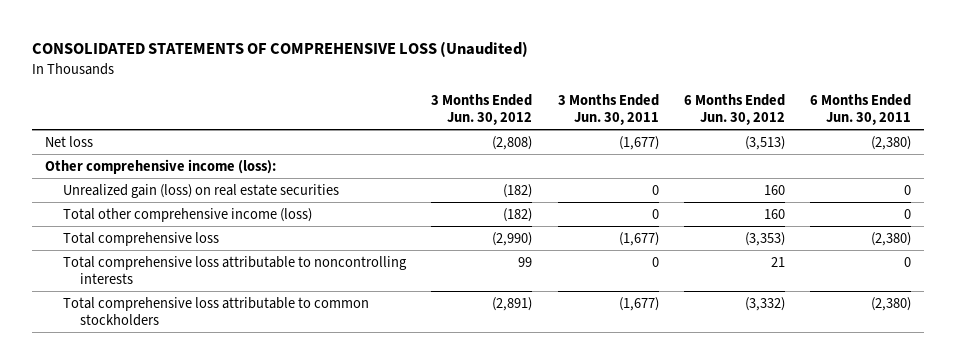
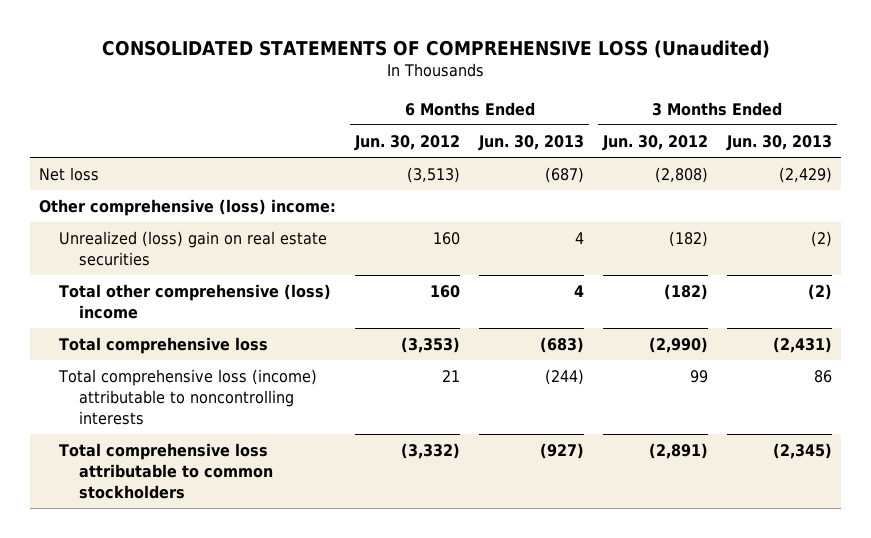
- | 3 Months Ended Jun. 30, 2012 | 3 Months Ended Jun. 30, 2011 | 6 Months Ended Jun. 30, 2012 | 6 Months Ended Jun. 30, 2011
+ | 6 Months Ended Jun. 30, 2012 | 6 Months Ended Jun. 30, 2013 | 3 Months Ended Jun. 30, 2012 | 3 Months Ended Jun. 30, 2013
- Other comprehensive income (loss):
- Unrealized gain (loss) on real estate securities | (182) | 0 | 160 | 0
- Total other comprehensive income (loss) | (182) | 0 | 160 | 0
+ Other comprehensive (loss) income:
+ Unrealized (loss) gain on real estate securities | 160 | 4 | (182) | (2)
+ Total other comprehensive (loss) income | 160 | 4 | (182) | (2)
- Total comprehensive loss attributable to noncontrolling interests | 99 | 0 | 21 | 0
+ Total comprehensive loss (income) attributable to noncontrolling interests | 21 | (244) | 99 | 86

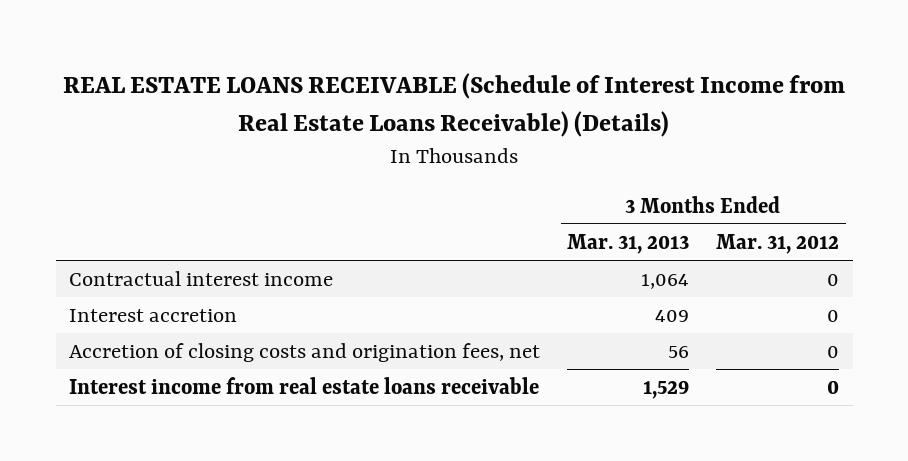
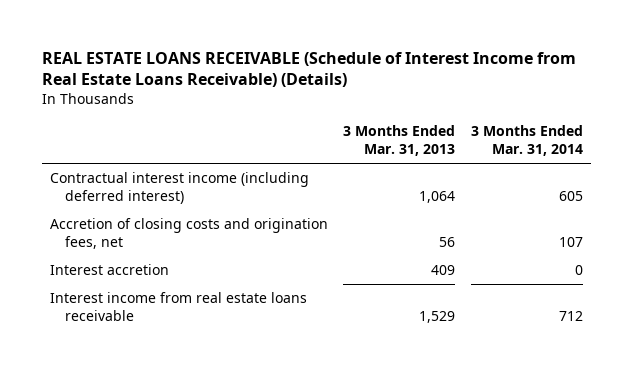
- | 3 Months Ended Mar. 31, 2013 | 3 Months Ended Mar. 31, 2012
+ | 3 Months Ended Mar. 31, 2013 | 3 Months Ended Mar. 31, 2014
- Contractual interest income | 1,064 | 0
+ Contractual interest income (including deferred interest) | 1,064 | 605
moved down: Interest accretion | 409 | 0

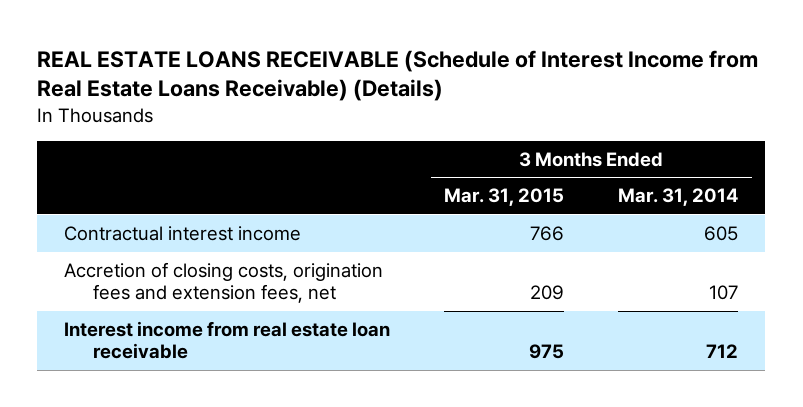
- | 3 Months Ended Mar. 31, 2013 | 3 Months Ended Mar. 31, 2014
+ | 3 Months Ended Mar. 31, 2015 | 3 Months Ended Mar. 31, 2014
- Contractual interest income (including deferred interest) | 1,064 | 605
- Accretion of closing costs and origination fees, net | 56 | 107
- Interest accretion | 409 | 0
- Interest income from real estate loans receivable | 1,529 | 712
+ Contractual interest income | 766 | 605
+ Accretion of closing costs, origination fees and extension fees, net | 209 | 107
+ Interest income from real estate loan receivable | 975 | 712

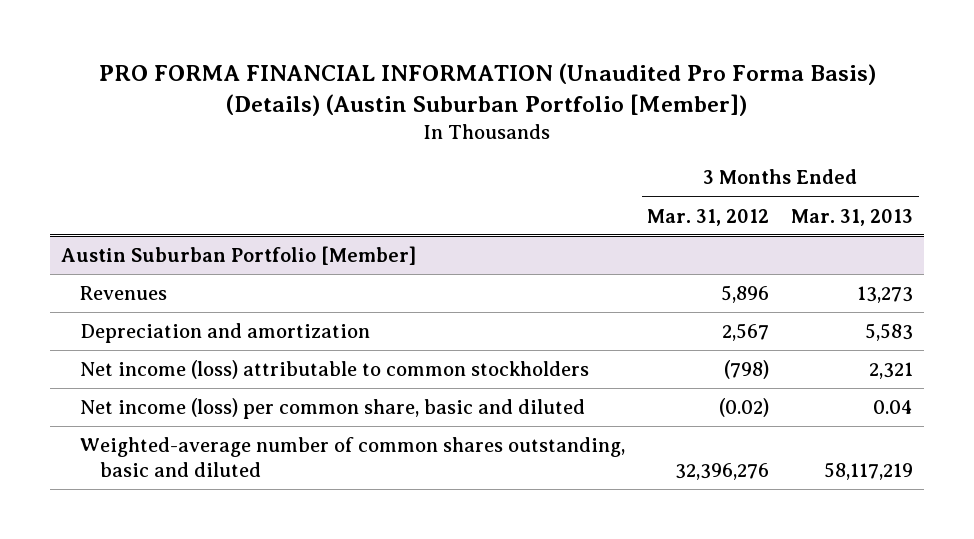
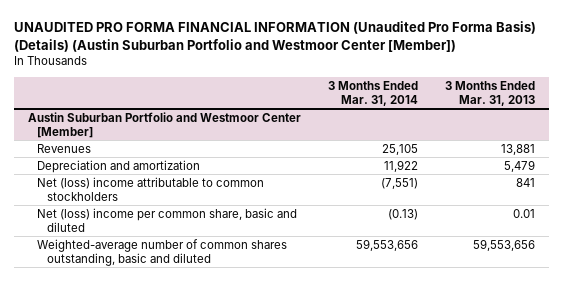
- PRO FORMA FINANCIAL INFORMATION (Unaudited Pro Forma Basis) (Details) (Austin Suburban Portfolio [Member])
+ UNAUDITED PRO FORMA FINANCIAL INFORMATION (Unaudited Pro Forma Basis) (Details) (Austin Suburban Portfolio and Westmoor Center [Member])
- | 3 Months Ended Mar. 31, 2012 | 3 Months Ended Mar. 31, 2013
+ | 3 Months Ended Mar. 31, 2014 | 3 Months Ended Mar. 31, 2013
- Austin Suburban Portfolio [Member]
- Revenues | 5,896 | 13,273
- Depreciation and amortization | 2,567 | 5,583
- Net income (loss) attributable to common stockholders | (798) | 2,321
- Net income (loss) per common share, basic and diluted | (0.02) | 0.04
- Weighted-average number of common shares outstanding, basic and diluted | 32,396,276 | 58,117,219
+ Austin Suburban Portfolio and Westmoor Center [Member]
+ Revenues | 25,105 | 13,881
+ Depreciation and amortization | 11,922 | 5,479
+ Net (loss) income attributable to common stockholders | (7,551) | 841
+ Net (loss) income per common share, basic and diluted | (0.13) | 0.01
+ Weighted-average number of common shares outstanding, basic and diluted | 59,553,656 | 59,553,656

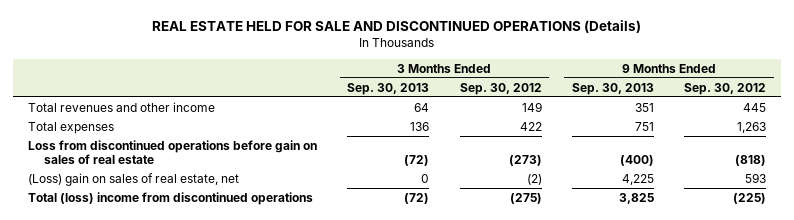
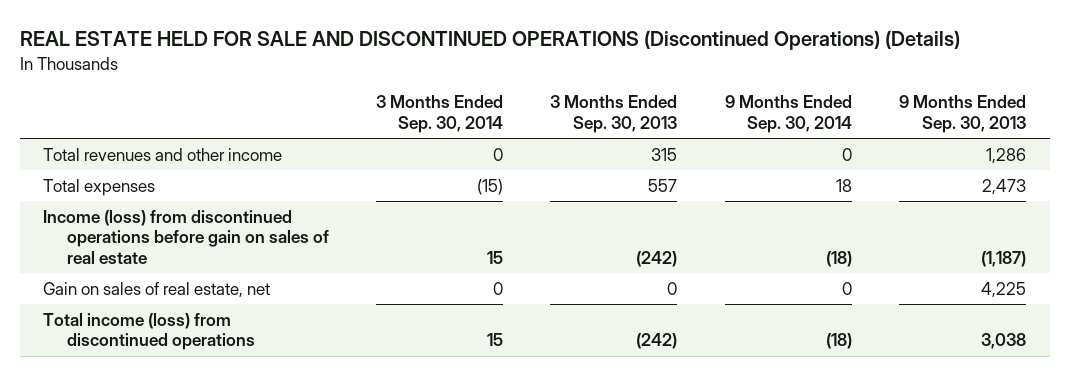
- REAL ESTATE HELD FOR SALE AND DISCONTINUED OPERATIONS (Details)
+ REAL ESTATE HELD FOR SALE AND DISCONTINUED OPERATIONS (Discontinued Operations) (Details)
- | 3 Months Ended Sep. 30, 2013 | 3 Months Ended Sep. 30, 2012 | 9 Months Ended Sep. 30, 2013 | 9 Months Ended Sep. 30, 2012
+ | 3 Months Ended Sep. 30, 2014 | 3 Months Ended Sep. 30, 2013 | 9 Months Ended Sep. 30, 2014 | 9 Months Ended Sep. 30, 2013
- Total revenues and other income | 64 | 149 | 351 | 445
- Total expenses | 136 | 422 | 751 | 1,263
- Loss from discontinued operations before gain on sales of real estate | (72) | (273) | (400) | (818)
- (Loss) gain on sales of real estate, net | 0 | (2) | 4,225 | 593
- Total (loss) income from discontinued operations | (72) | (275) | 3,825 | (225)
+ Total revenues and other income | 0 | 315 | 0 | 1,286
+ Total expenses | (15) | 557 | 18 | 2,473
+ Income (loss) from discontinued operations before gain on sales of real estate | 15 | (242) | (18) | (1,187)
+ Gain on sales of real estate, net | 0 | 0 | 0 | 4,225
+ Total income (loss) from discontinued operations | 15 | (242) | (18) | 3,038

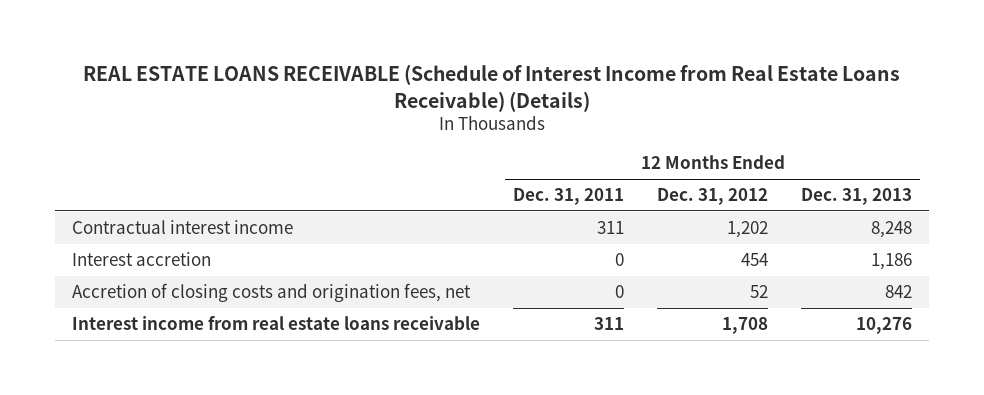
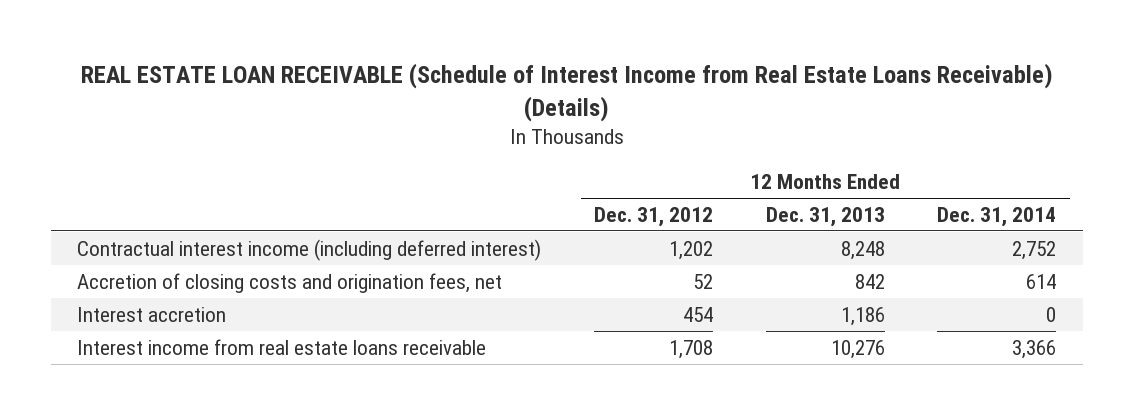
- REAL ESTATE LOANS RECEIVABLE (Schedule of Interest Income from Real Estate Loans Receivable) (Details)
+ REAL ESTATE LOAN RECEIVABLE (Schedule of Interest Income from Real Estate Loans Receivable) (Details)
- | 12 Months Ended Dec. 31, 2011 | 12 Months Ended Dec. 31, 2012 | 12 Months Ended Dec. 31, 2013
+ | 12 Months Ended Dec. 31, 2012 | 12 Months Ended Dec. 31, 2013 | 12 Months Ended Dec. 31, 2014
- Contractual interest income | 311 | 1,202 | 8,248
+ Contractual interest income (including deferred interest) | 1,202 | 8,248 | 2,752
moved down: Interest accretion | 454 | 1,186 | 0

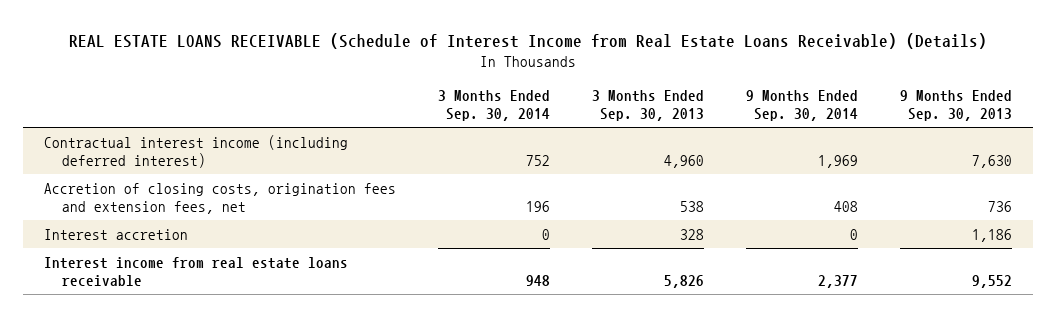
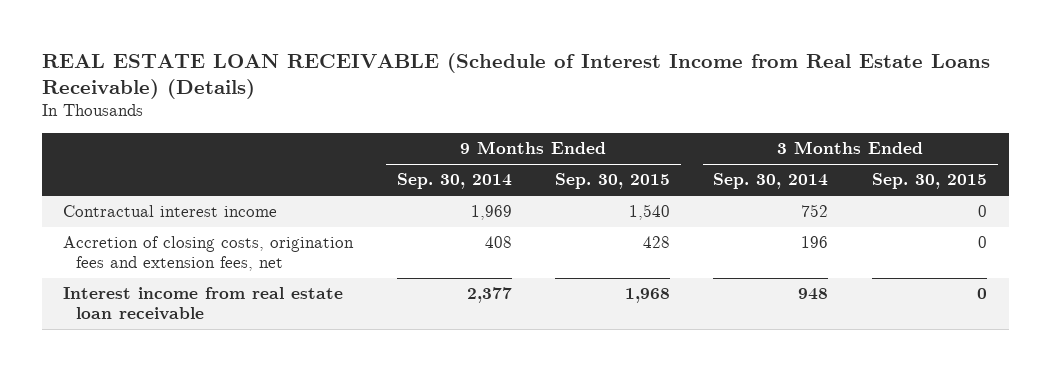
- REAL ESTATE LOANS RECEIVABLE (Schedule of Interest Income from Real Estate Loans Receivable) (Details)
+ REAL ESTATE LOAN RECEIVABLE (Schedule of Interest Income from Real Estate Loans Receivable) (Details)
- | 3 Months Ended Sep. 30, 2014 | 3 Months Ended Sep. 30, 2013 | 9 Months Ended Sep. 30, 2014 | 9 Months Ended Sep. 30, 2013
+ | 9 Months Ended Sep. 30, 2014 | 9 Months Ended Sep. 30, 2015 | 3 Months Ended Sep. 30, 2014 | 3 Months Ended Sep. 30, 2015
- Contractual interest income (including deferred interest) | 752 | 4,960 | 1,969 | 7,630
+ Contractual interest income | 1,969 | 1,540 | 752 | 0
- Interest accretion | 0 | 328 | 0 | 1,186
- Interest income from real estate loans receivable | 948 | 5,826 | 2,377 | 9,552
+ Interest income from real estate loan receivable | 2,377 | 1,968 | 948 | 0

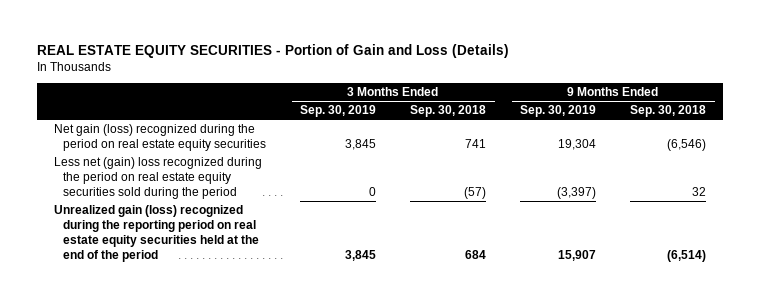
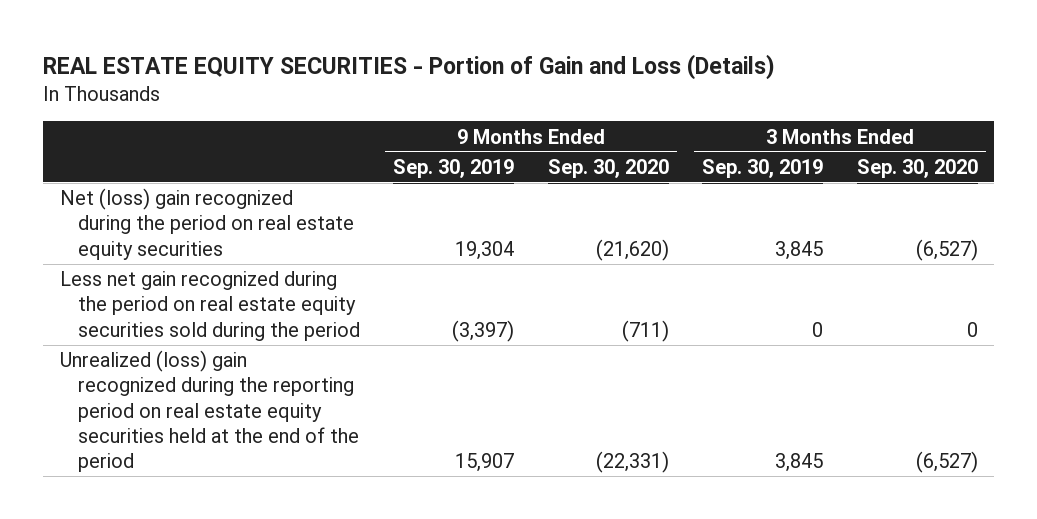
- | 3 Months Ended Sep. 30, 2019 | 3 Months Ended Sep. 30, 2018 | 9 Months Ended Sep. 30, 2019 | 9 Months Ended Sep. 30, 2018
+ | 9 Months Ended Sep. 30, 2019 | 9 Months Ended Sep. 30, 2020 | 3 Months Ended Sep. 30, 2019 | 3 Months Ended Sep. 30, 2020
- Net gain (loss) recognized during the period on real estate equity securities | 3,845 | 741 | 19,304 | (6,546)
- Less net (gain) loss recognized during the period on real estate equity securities sold during the period | 0 | (57) | (3,397) | 32
- Unrealized gain (loss) recognized during the reporting period on real estate equity securities held at the end of the period | 3,845 | 684 | 15,907 | (6,514)
+ Net (loss) gain recognized during the period on real estate equity securities | 19,304 | (21,620) | 3,845 | (6,527)
+ Less net gain recognized during the period on real estate equity securities sold during the period | (3,397) | (711) | 0 | 0
+ Unrealized (loss) gain recognized during the reporting period on real estate equity securities held at the end of the period | 15,907 | (22,331) | 3,845 | (6,527)

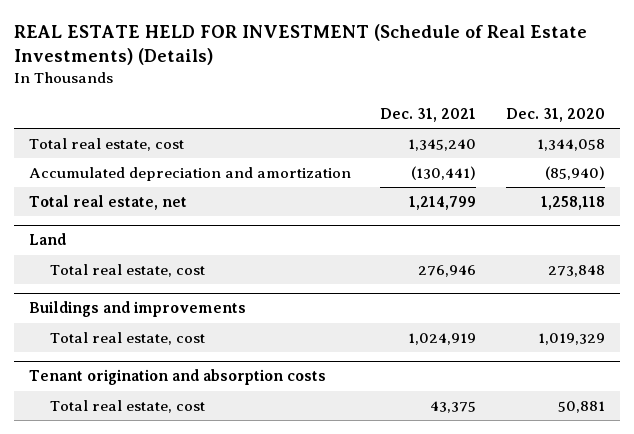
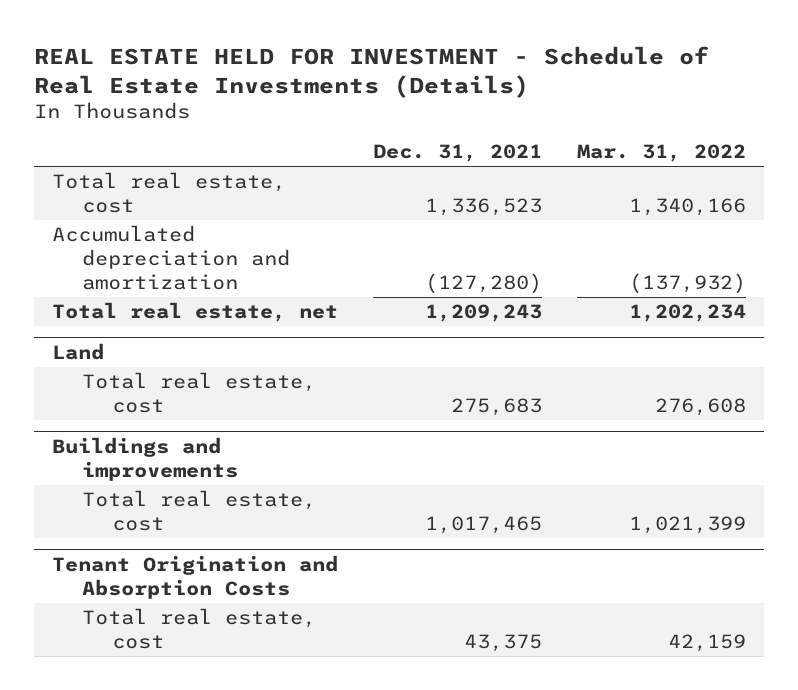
- REAL ESTATE HELD FOR INVESTMENT (Schedule of Real Estate Investments) (Details)
+ REAL ESTATE HELD FOR INVESTMENT - Schedule of Real Estate Investments (Details)
- | Dec. 31, 2021 | Dec. 31, 2020
+ | Dec. 31, 2021 | Mar. 31, 2022
- Total real estate, cost | 1,345,240 | 1,344,058
- Accumulated depreciation and amortization | (130,441) | (85,940)
- Total real estate, net | 1,214,799 | 1,258,118
+ Total real estate, cost | 1,336,523 | 1,340,166
+ Accumulated depreciation and amortization | (127,280) | (137,932)
+ Total real estate, net | 1,209,243 | 1,202,234
@ Land
- Total real estate, cost | 276,946 | 273,848
+ Total real estate, cost | 275,683 | 276,608
@ Buildings and improvements
- Total real estate, cost | 1,024,919 | 1,019,329
- Tenant origination and absorption costs
@ Buildings and improvements
+ Total real estate, cost | 1,017,465 | 1,021,399
+ Tenant Origination and Absorption Costs

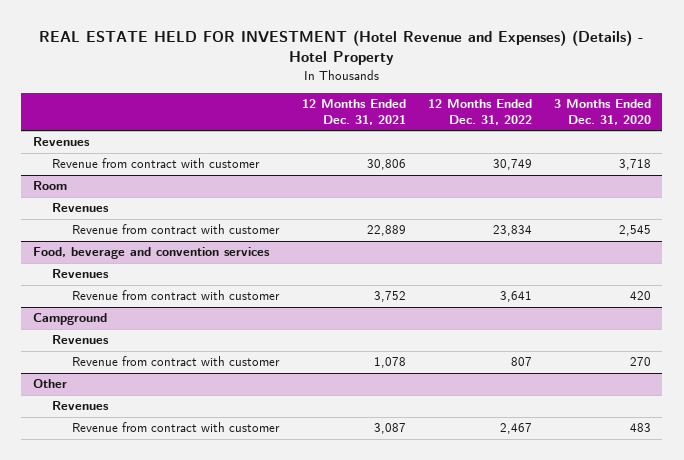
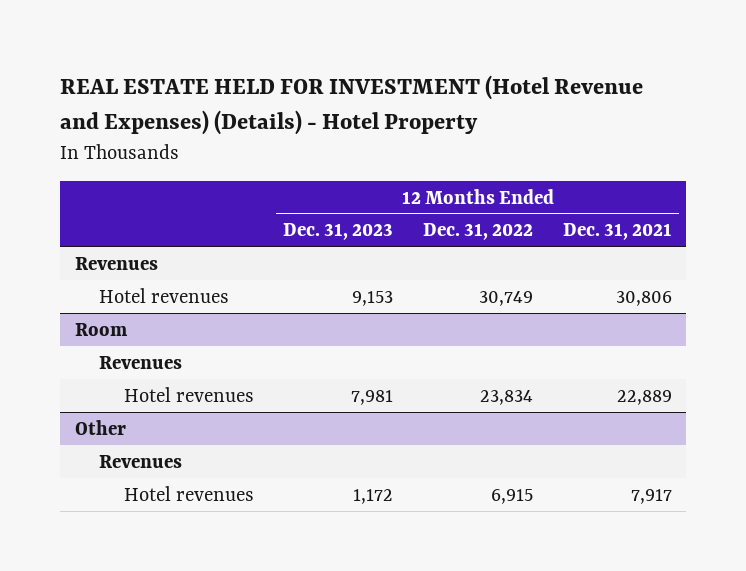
- | 12 Months Ended Dec. 31, 2021 | 12 Months Ended Dec. 31, 2022 | 3 Months Ended Dec. 31, 2020
+ | 12 Months Ended Dec. 31, 2023 | 12 Months Ended Dec. 31, 2022 | 12 Months Ended Dec. 31, 2021
- Revenue from contract with customer | 30,806 | 30,749 | 3,718
+ Hotel revenues | 9,153 | 30,749 | 30,806
@ Room
- Revenue from contract with customer | 22,889 | 23,834 | 2,545
- Food, beverage and convention services
- Revenues
- Revenue from contract with customer | 3,752 | 3,641 | 420
- Campground
- Revenues
- Revenue from contract with customer | 1,078 | 807 | 270
@ Room
+ Hotel revenues | 7,981 | 23,834 | 22,889
@ Other
- Revenue from contract with customer | 3,087 | 2,467 | 483
+ Hotel revenues | 1,172 | 6,915 | 7,917

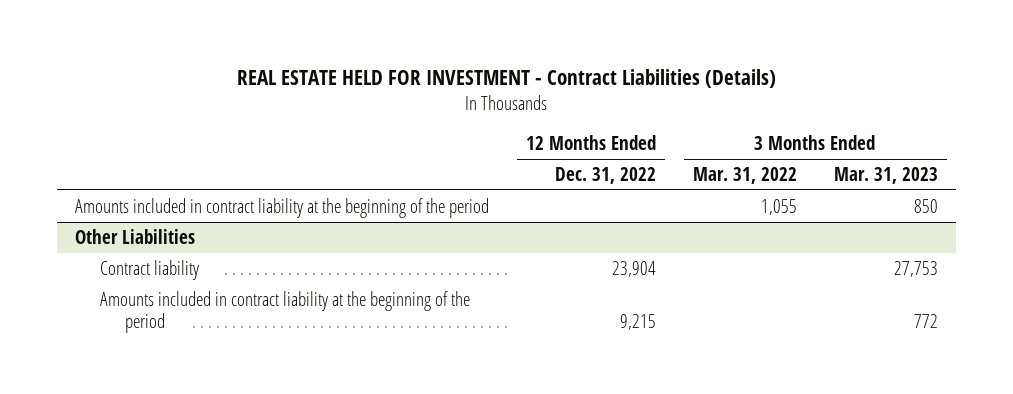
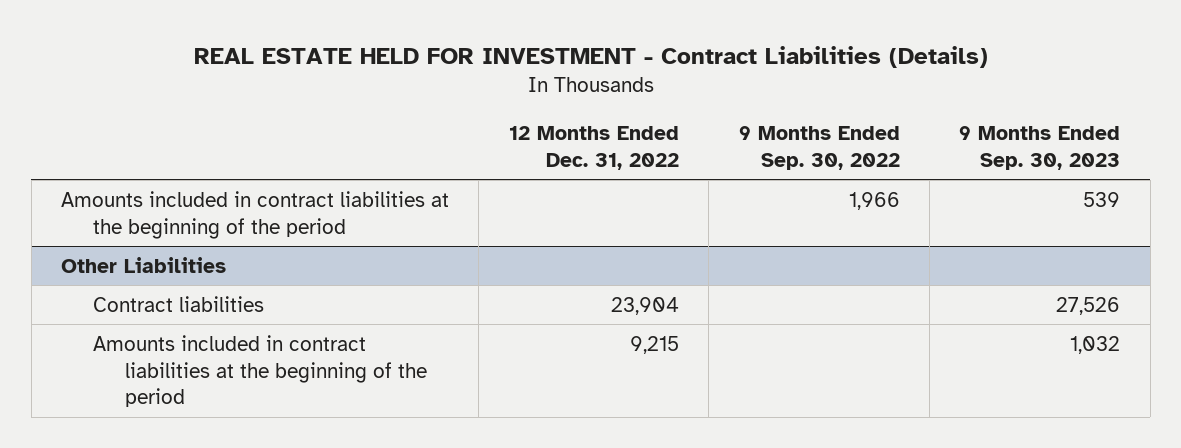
- | 12 Months Ended Dec. 31, 2022 | 3 Months Ended Mar. 31, 2022 | 3 Months Ended Mar. 31, 2023
+ | 12 Months Ended Dec. 31, 2022 | 9 Months Ended Sep. 30, 2022 | 9 Months Ended Sep. 30, 2023
- Amounts included in contract liability at the beginning of the period | | 1,055 | 850
+ Amounts included in contract liabilities at the beginning of the period | | 1,966 | 539
@ Other Liabilities
- Contract liability | 23,904 | | 27,753
- Amounts included in contract liability at the beginning of the period | 9,215 | | 772
+ Contract liabilities | 23,904 | | 27,526
+ Amounts included in contract liabilities at the beginning of the period | 9,215 | | 1,032

